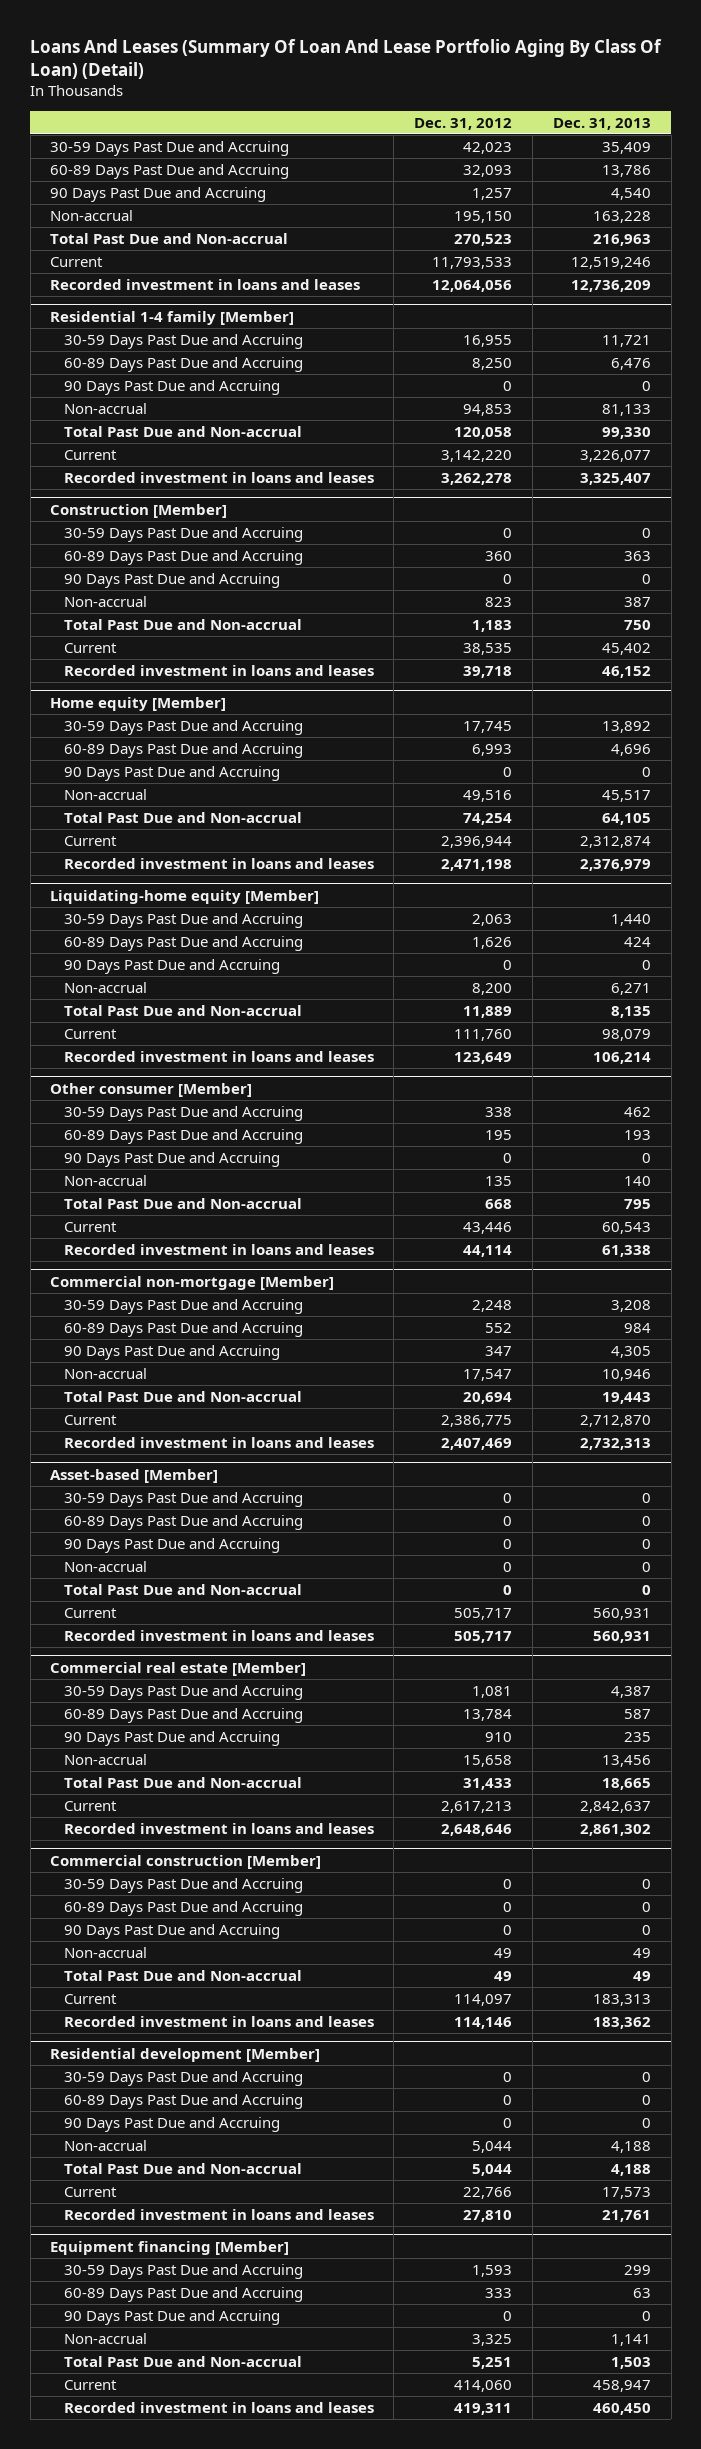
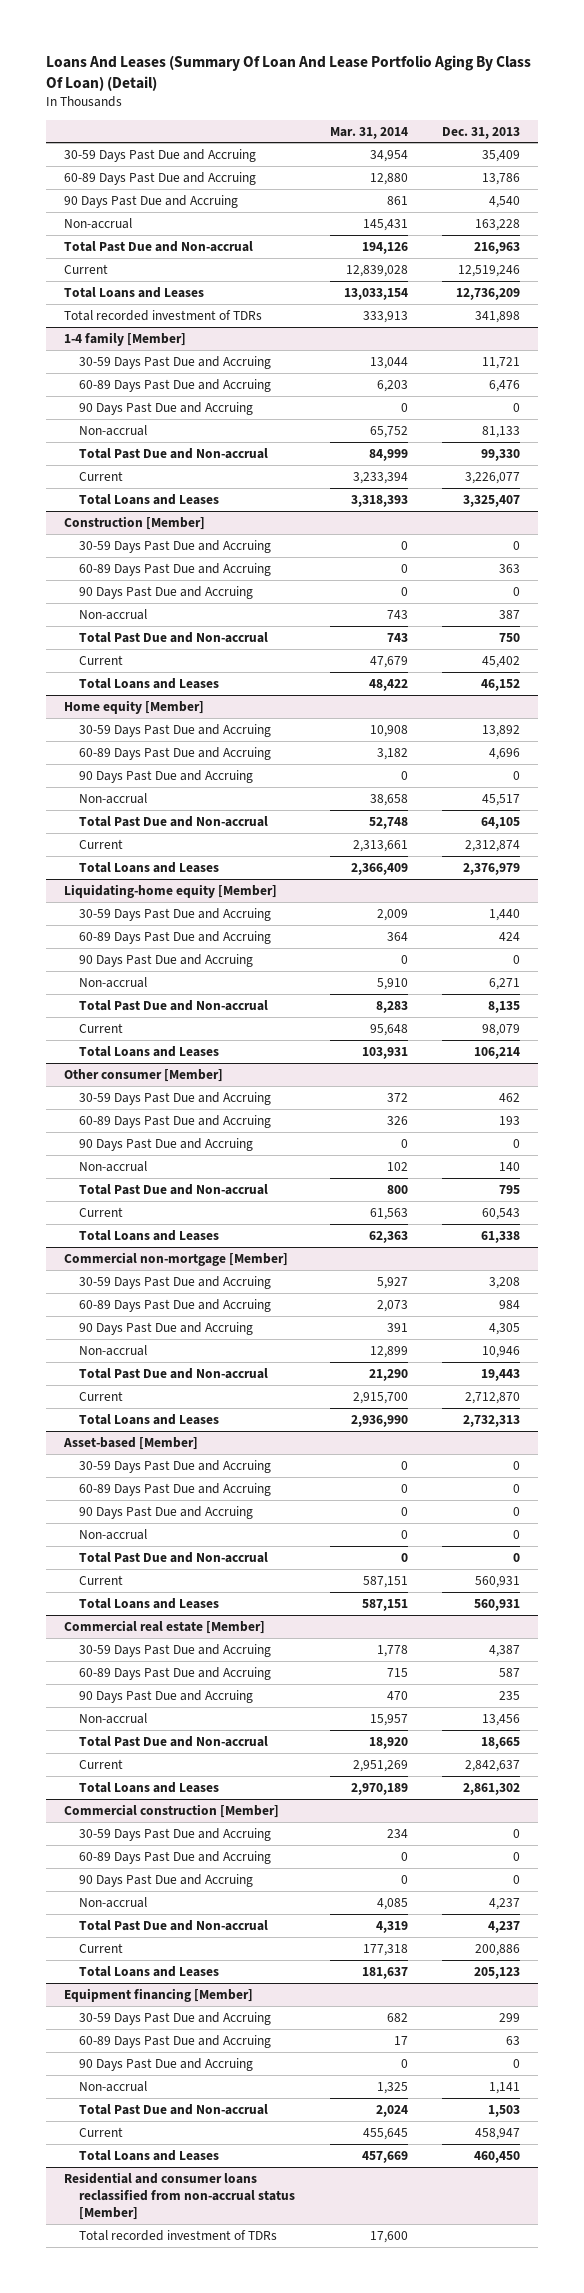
- | Dec. 31, 2012 | Dec. 31, 2013
+ | Mar. 31, 2014 | Dec. 31, 2013
- Recorded investment in loans and leases | 12,064,056 | 12,736,209
- Residential 1-4 family [Member]
+ Total Loans and Leases | 13,033,154 | 12,736,209
+ Total recorded investment of TDRs | 333,913 | 341,898
+ 1-4 family [Member]
- Recorded investment in loans and leases | 3,262,278 | 3,325,407
+ Total Loans and Leases | 3,318,393 | 3,325,407
@ Construction [Member]
- Recorded investment in loans and leases | 39,718 | 46,152
+ Total Loans and Leases | 48,422 | 46,152
@ Home equity [Member]
- Recorded investment in loans and leases | 2,471,198 | 2,376,979
+ Total Loans and Leases | 2,366,409 | 2,376,979
@ Liquidating-home equity [Member]
- Recorded investment in loans and leases | 123,649 | 106,214
+ Total Loans and Leases | 103,931 | 106,214
@ Other consumer [Member]
- Recorded investment in loans and leases | 44,114 | 61,338
+ Total Loans and Leases | 62,363 | 61,338
@ Commercial non-mortgage [Member]
- Recorded investment in loans and leases | 2,407,469 | 2,732,313
+ Total Loans and Leases | 2,936,990 | 2,732,313
@ Asset-based [Member]
- Recorded investment in loans and leases | 505,717 | 560,931
+ Total Loans and Leases | 587,151 | 560,931
@ Commercial real estate [Member]
- Recorded investment in loans and leases | 2,648,646 | 2,861,302
+ Total Loans and Leases | 2,970,189 | 2,861,302
@ Commercial construction [Member]
- Non-accrual | 49 | 49
- Total Past Due and Non-accrual | 49 | 49
- Current | 114,097 | 183,313
- Recorded investment in loans and leases | 114,146 | 183,362
- Residential development [Member]
- 30-59 Days Past Due and Accruing | 0 | 0
- 60-89 Days Past Due and Accruing | 0 | 0
- 90 Days Past Due and Accruing | 0 | 0
- Non-accrual | 5,044 | 4,188
- Total Past Due and Non-accrual | 5,044 | 4,188
- Current | 22,766 | 17,573
- Recorded investment in loans and leases | 27,810 | 21,761
@ Commercial construction [Member]
+ Non-accrual | 4,085 | 4,237
+ Total Past Due and Non-accrual | 4,319 | 4,237
+ Current | 177,318 | 200,886
+ Total Loans and Leases | 181,637 | 205,123
@ Equipment financing [Member]
- Recorded investment in loans and leases | 419,311 | 460,450
+ Total Loans and Leases | 457,669 | 460,450
+ Residential and consumer loans reclassified from non-accrual status [Member]
+ Total recorded investment of TDRs | 17,600 |

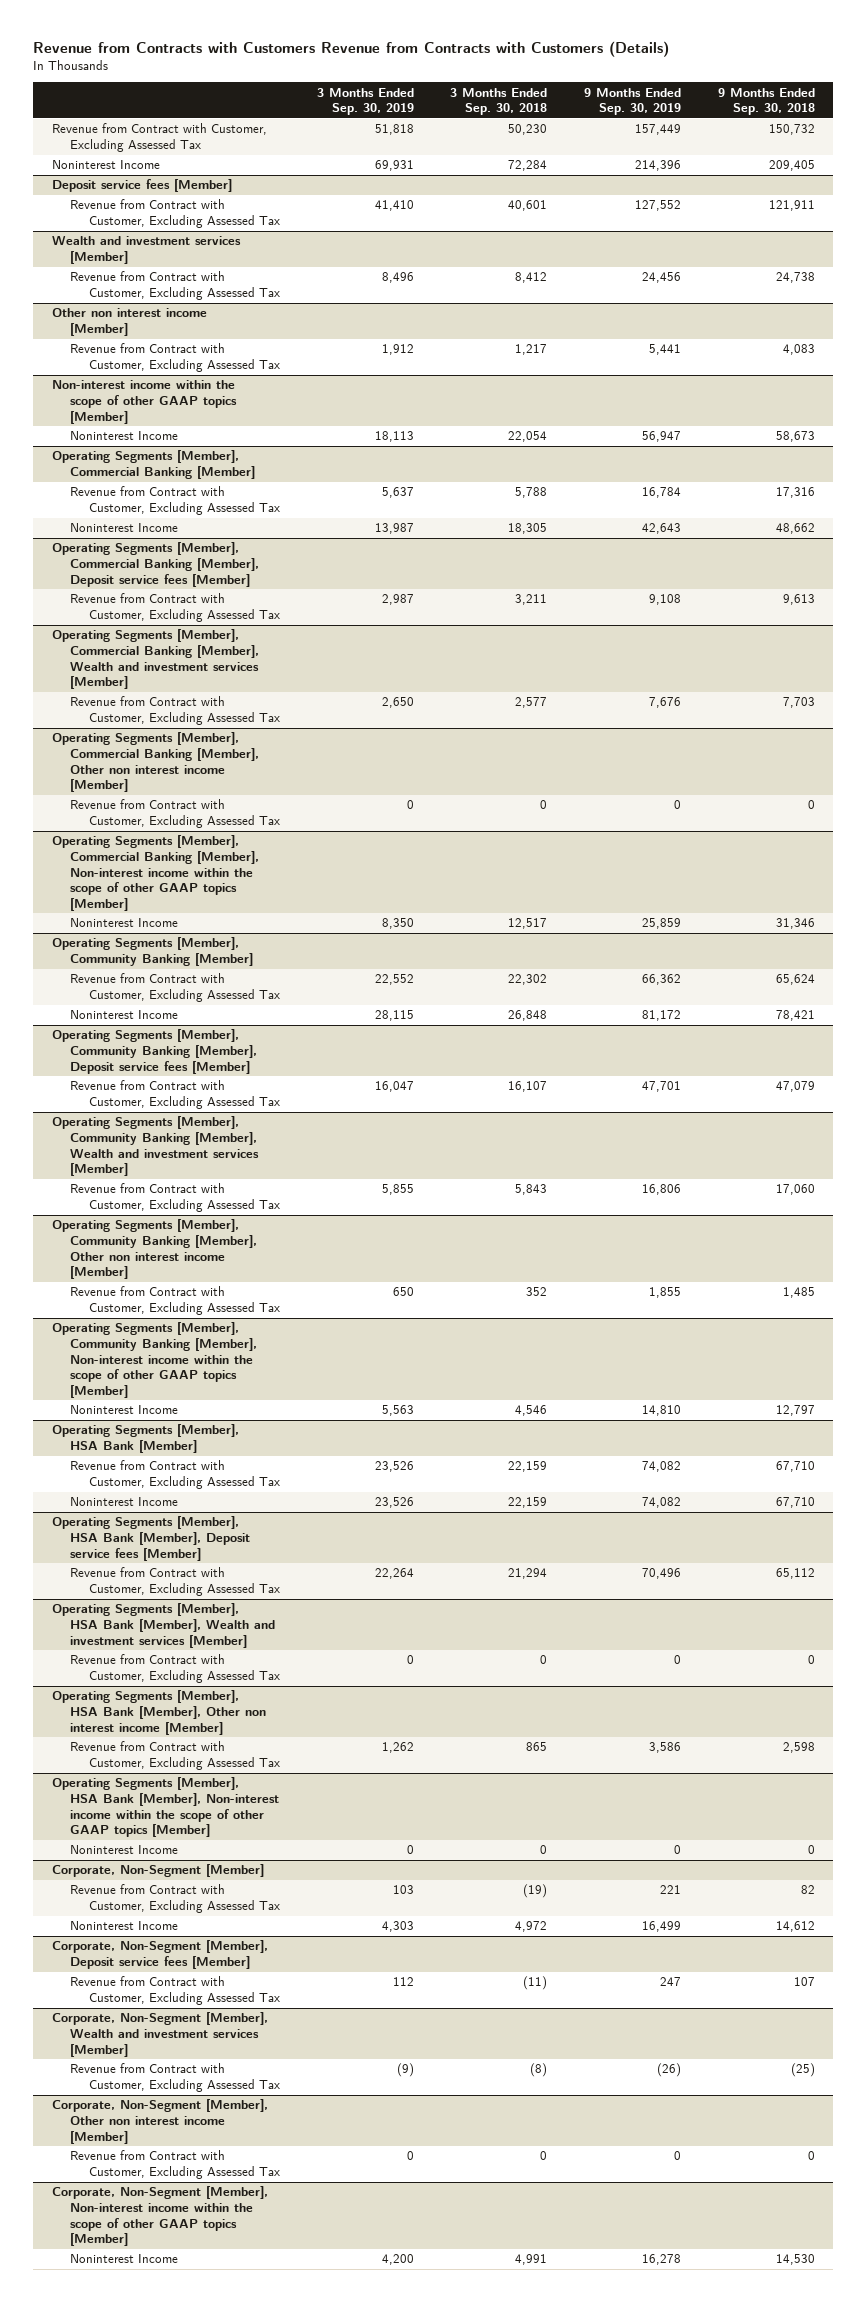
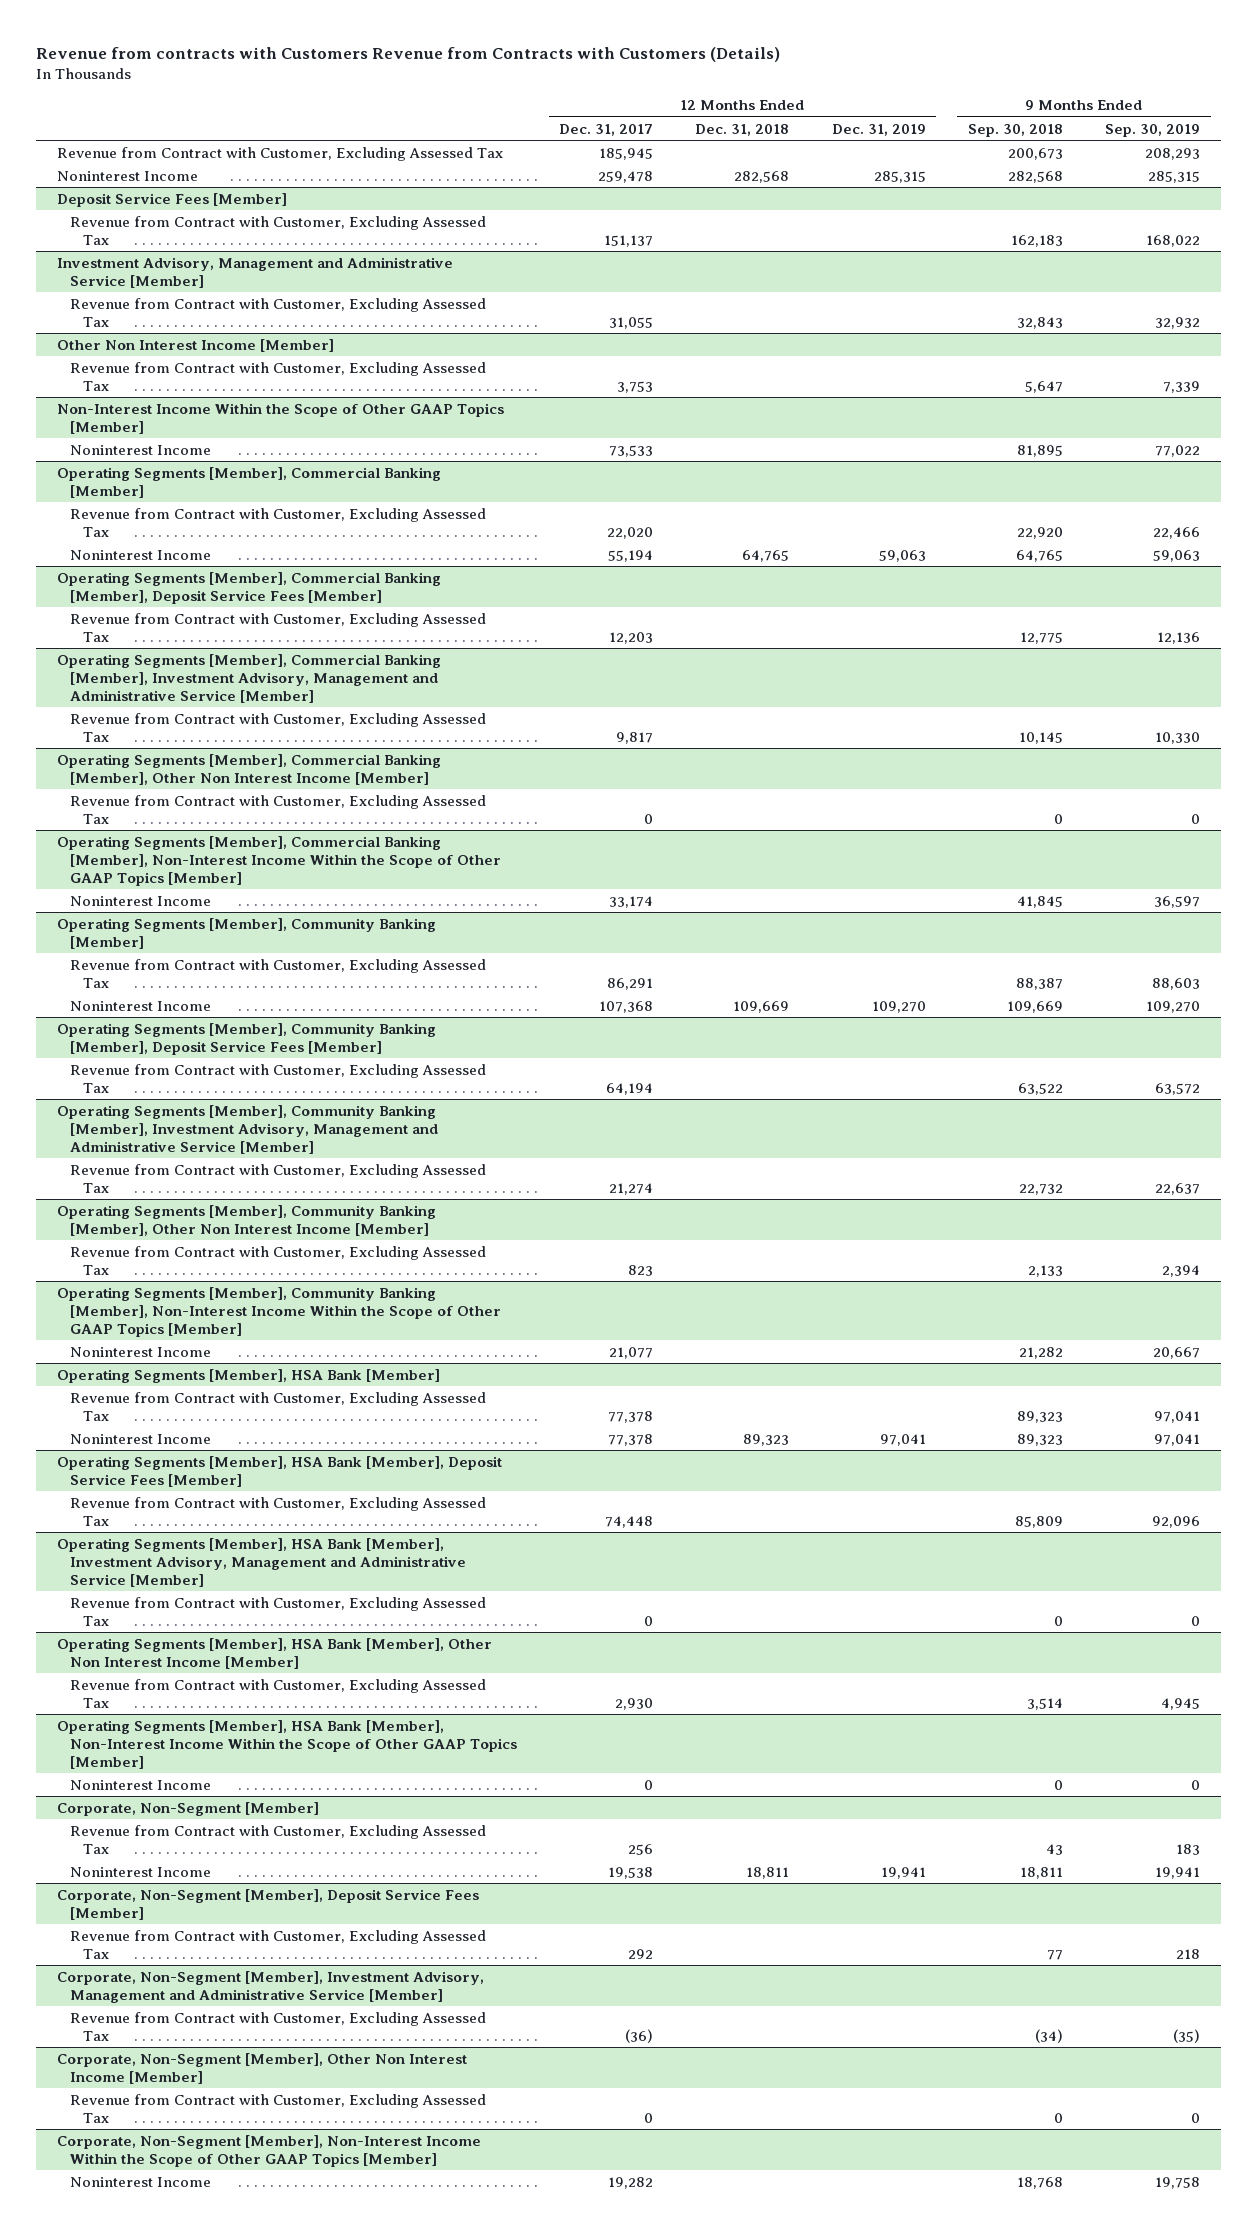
- Revenue from Contracts with Customers Revenue from Contracts with Customers (Details)
+ Revenue from contracts with Customers Revenue from Contracts with Customers (Details)
- | 3 Months Ended Sep. 30, 2019 | 3 Months Ended Sep. 30, 2018 | 9 Months Ended Sep. 30, 2019 | 9 Months Ended Sep. 30, 2018
+ | 12 Months Ended Dec. 31, 2017 | 12 Months Ended Dec. 31, 2018 | 12 Months Ended Dec. 31, 2019 | 9 Months Ended Sep. 30, 2018 | 9 Months Ended Sep. 30, 2019
- Revenue from Contract with Customer, Excluding Assessed Tax | 51,818 | 50,230 | 157,449 | 150,732
- Noninterest Income | 69,931 | 72,284 | 214,396 | 209,405
- Deposit service fees [Member]
- Revenue from Contract with Customer, Excluding Assessed Tax | 41,410 | 40,601 | 127,552 | 121,911
- Wealth and investment services [Member]
- Revenue from Contract with Customer, Excluding Assessed Tax | 8,496 | 8,412 | 24,456 | 24,738
- Other non interest income [Member]
- Revenue from Contract with Customer, Excluding Assessed Tax | 1,912 | 1,217 | 5,441 | 4,083
- Non-interest income within the scope of other GAAP topics [Member]
- Noninterest Income | 18,113 | 22,054 | 56,947 | 58,673
+ Revenue from Contract with Customer, Excluding Assessed Tax | 185,945 | | | 200,673 | 208,293
+ Noninterest Income | 259,478 | 282,568 | 285,315 | 282,568 | 285,315
+ Deposit Service Fees [Member]
+ Revenue from Contract with Customer, Excluding Assessed Tax | 151,137 | | | 162,183 | 168,022
+ Investment Advisory, Management and Administrative Service [Member]
+ Revenue from Contract with Customer, Excluding Assessed Tax | 31,055 | | | 32,843 | 32,932
+ Other Non Interest Income [Member]
+ Revenue from Contract with Customer, Excluding Assessed Tax | 3,753 | | | 5,647 | 7,339
+ Non-Interest Income Within the Scope of Other GAAP Topics [Member]
+ Noninterest Income | 73,533 | | | 81,895 | 77,022
@ Operating Segments [Member], Commercial Banking [Member]
- Revenue from Contract with Customer, Excluding Assessed Tax | 5,637 | 5,788 | 16,784 | 17,316
- Noninterest Income | 13,987 | 18,305 | 42,643 | 48,662
- Operating Segments [Member], Commercial Banking [Member], Deposit service fees [Member]
- Revenue from Contract with Customer, Excluding Assessed Tax | 2,987 | 3,211 | 9,108 | 9,613
- Operating Segments [Member], Commercial Banking [Member], Wealth and investment services [Member]
- Revenue from Contract with Customer, Excluding Assessed Tax | 2,650 | 2,577 | 7,676 | 7,703
- Operating Segments [Member], Commercial Banking [Member], Other non interest income [Member]
@ Operating Segments [Member], Commercial Banking [Member]
+ Revenue from Contract with Customer, Excluding Assessed Tax | 22,020 | | | 22,920 | 22,466
+ Noninterest Income | 55,194 | 64,765 | 59,063 | 64,765 | 59,063
+ Operating Segments [Member], Commercial Banking [Member], Deposit Service Fees [Member]
+ Revenue from Contract with Customer, Excluding Assessed Tax | 12,203 | | | 12,775 | 12,136
+ Operating Segments [Member], Commercial Banking [Member], Investment Advisory, Management and Administrative Service [Member]
+ Revenue from Contract with Customer, Excluding Assessed Tax | 9,817 | | | 10,145 | 10,330
+ Operating Segments [Member], Commercial Banking [Member], Other Non Interest Income [Member]
- Operating Segments [Member], Commercial Banking [Member], Non-interest income within the scope of other GAAP topics [Member]
- Noninterest Income | 8,350 | 12,517 | 25,859 | 31,346
+ Operating Segments [Member], Commercial Banking [Member], Non-Interest Income Within the Scope of Other GAAP Topics [Member]
+ Noninterest Income | 33,174 | | | 41,845 | 36,597
@ Operating Segments [Member], Community Banking [Member]
- Revenue from Contract with Customer, Excluding Assessed Tax | 22,552 | 22,302 | 66,362 | 65,624
- Noninterest Income | 28,115 | 26,848 | 81,172 | 78,421
- Operating Segments [Member], Community Banking [Member], Deposit service fees [Member]
- Revenue from Contract with Customer, Excluding Assessed Tax | 16,047 | 16,107 | 47,701 | 47,079
- Operating Segments [Member], Community Banking [Member], Wealth and investment services [Member]
- Revenue from Contract with Customer, Excluding Assessed Tax | 5,855 | 5,843 | 16,806 | 17,060
- Operating Segments [Member], Community Banking [Member], Other non interest income [Member]
- Revenue from Contract with Customer, Excluding Assessed Tax | 650 | 352 | 1,855 | 1,485
- Operating Segments [Member], Community Banking [Member], Non-interest income within the scope of other GAAP topics [Member]
- Noninterest Income | 5,563 | 4,546 | 14,810 | 12,797
@ Operating Segments [Member], Community Banking [Member]
+ Revenue from Contract with Customer, Excluding Assessed Tax | 86,291 | | | 88,387 | 88,603
+ Noninterest Income | 107,368 | 109,669 | 109,270 | 109,669 | 109,270
+ Operating Segments [Member], Community Banking [Member], Deposit Service Fees [Member]
+ Revenue from Contract with Customer, Excluding Assessed Tax | 64,194 | | | 63,522 | 63,572
+ Operating Segments [Member], Community Banking [Member], Investment Advisory, Management and Administrative Service [Member]
+ Revenue from Contract with Customer, Excluding Assessed Tax | 21,274 | | | 22,732 | 22,637
+ Operating Segments [Member], Community Banking [Member], Other Non Interest Income [Member]
+ Revenue from Contract with Customer, Excluding Assessed Tax | 823 | | | 2,133 | 2,394
+ Operating Segments [Member], Community Banking [Member], Non-Interest Income Within the Scope of Other GAAP Topics [Member]
+ Noninterest Income | 21,077 | | | 21,282 | 20,667
@ Operating Segments [Member], HSA Bank [Member]
- Revenue from Contract with Customer, Excluding Assessed Tax | 23,526 | 22,159 | 74,082 | 67,710
- Noninterest Income | 23,526 | 22,159 | 74,082 | 67,710
- Operating Segments [Member], HSA Bank [Member], Deposit service fees [Member]
- Revenue from Contract with Customer, Excluding Assessed Tax | 22,264 | 21,294 | 70,496 | 65,112
- Operating Segments [Member], HSA Bank [Member], Wealth and investment services [Member]
@ Operating Segments [Member], HSA Bank [Member]
+ Revenue from Contract with Customer, Excluding Assessed Tax | 77,378 | | | 89,323 | 97,041
+ Noninterest Income | 77,378 | 89,323 | 97,041 | 89,323 | 97,041
+ Operating Segments [Member], HSA Bank [Member], Deposit Service Fees [Member]
+ Revenue from Contract with Customer, Excluding Assessed Tax | 74,448 | | | 85,809 | 92,096
+ Operating Segments [Member], HSA Bank [Member], Investment Advisory, Management and Administrative Service [Member]
- Operating Segments [Member], HSA Bank [Member], Other non interest income [Member]
- Revenue from Contract with Customer, Excluding Assessed Tax | 1,262 | 865 | 3,586 | 2,598
- Operating Segments [Member], HSA Bank [Member], Non-interest income within the scope of other GAAP topics [Member]
+ Operating Segments [Member], HSA Bank [Member], Other Non Interest Income [Member]
+ Revenue from Contract with Customer, Excluding Assessed Tax | 2,930 | | | 3,514 | 4,945
+ Operating Segments [Member], HSA Bank [Member], Non-Interest Income Within the Scope of Other GAAP Topics [Member]
@ Corporate, Non-Segment [Member]
- Revenue from Contract with Customer, Excluding Assessed Tax | 103 | (19) | 221 | 82
- Noninterest Income | 4,303 | 4,972 | 16,499 | 14,612
- Corporate, Non-Segment [Member], Deposit service fees [Member]
- Revenue from Contract with Customer, Excluding Assessed Tax | 112 | (11) | 247 | 107
- Corporate, Non-Segment [Member], Wealth and investment services [Member]
- Revenue from Contract with Customer, Excluding Assessed Tax | (9) | (8) | (26) | (25)
- Corporate, Non-Segment [Member], Other non interest income [Member]
@ Corporate, Non-Segment [Member]
+ Revenue from Contract with Customer, Excluding Assessed Tax | 256 | | | 43 | 183
+ Noninterest Income | 19,538 | 18,811 | 19,941 | 18,811 | 19,941
+ Corporate, Non-Segment [Member], Deposit Service Fees [Member]
+ Revenue from Contract with Customer, Excluding Assessed Tax | 292 | | | 77 | 218
+ Corporate, Non-Segment [Member], Investment Advisory, Management and Administrative Service [Member]
+ Revenue from Contract with Customer, Excluding Assessed Tax | (36) | | | (34) | (35)
+ Corporate, Non-Segment [Member], Other Non Interest Income [Member]
- Corporate, Non-Segment [Member], Non-interest income within the scope of other GAAP topics [Member]
- Noninterest Income | 4,200 | 4,991 | 16,278 | 14,530
+ Corporate, Non-Segment [Member], Non-Interest Income Within the Scope of Other GAAP Topics [Member]
+ Noninterest Income | 19,282 | | | 18,768 | 19,758

